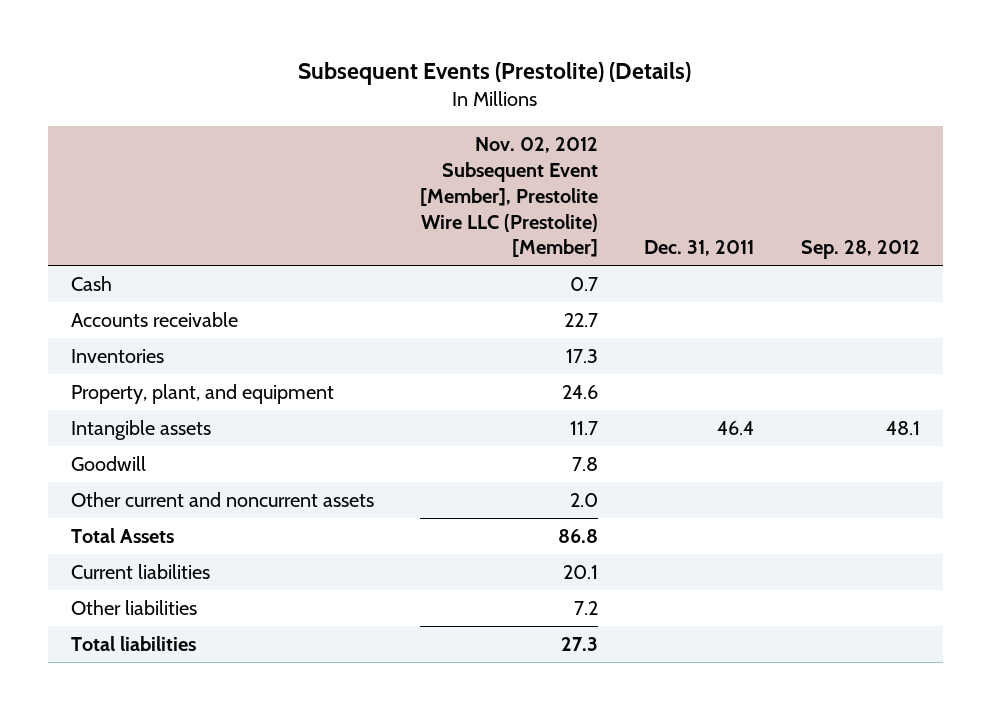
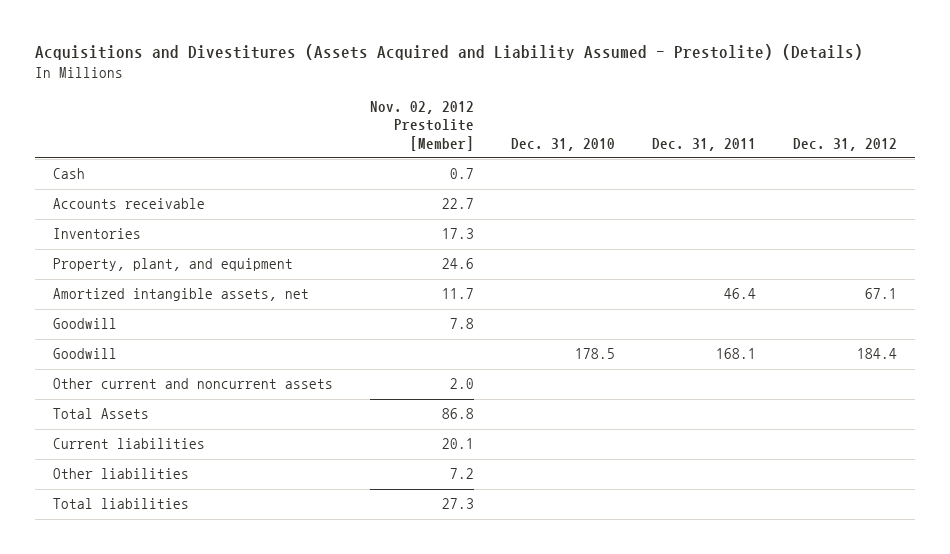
- Subsequent Events (Prestolite) (Details)
+ Acquisitions and Divestitures (Assets Acquired and Liability Assumed - Prestolite) (Details)
- | Nov. 02, 2012 Subsequent Event [Member], Prestolite Wire LLC (Prestolite) [Member] | Dec. 31, 2011 | Sep. 28, 2012
+ | Nov. 02, 2012 Prestolite [Member] | Dec. 31, 2010 | Dec. 31, 2011 | Dec. 31, 2012
- Intangible assets | 11.7 | 46.4 | 48.1
+ Amortized intangible assets, net | 11.7 | | 46.4 | 67.1
+ Goodwill | | 178.5 | 168.1 | 184.4

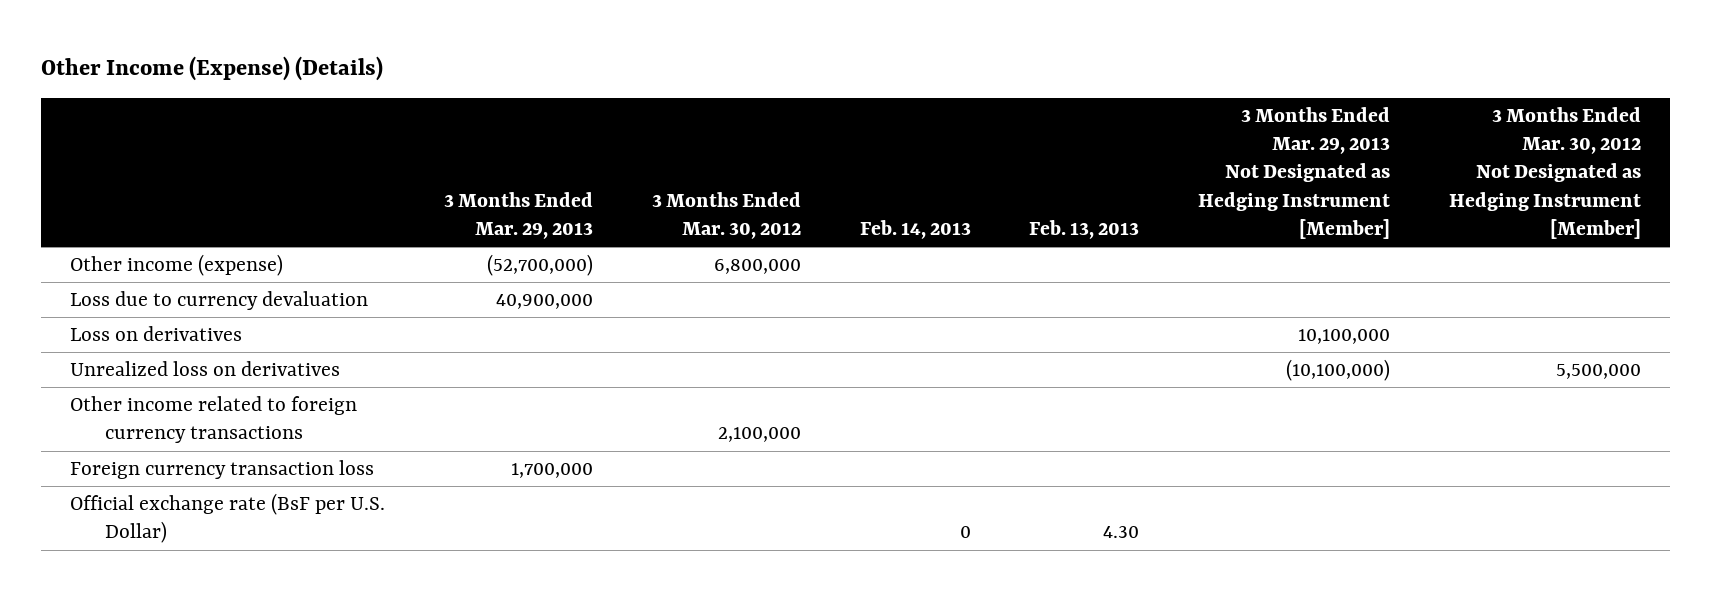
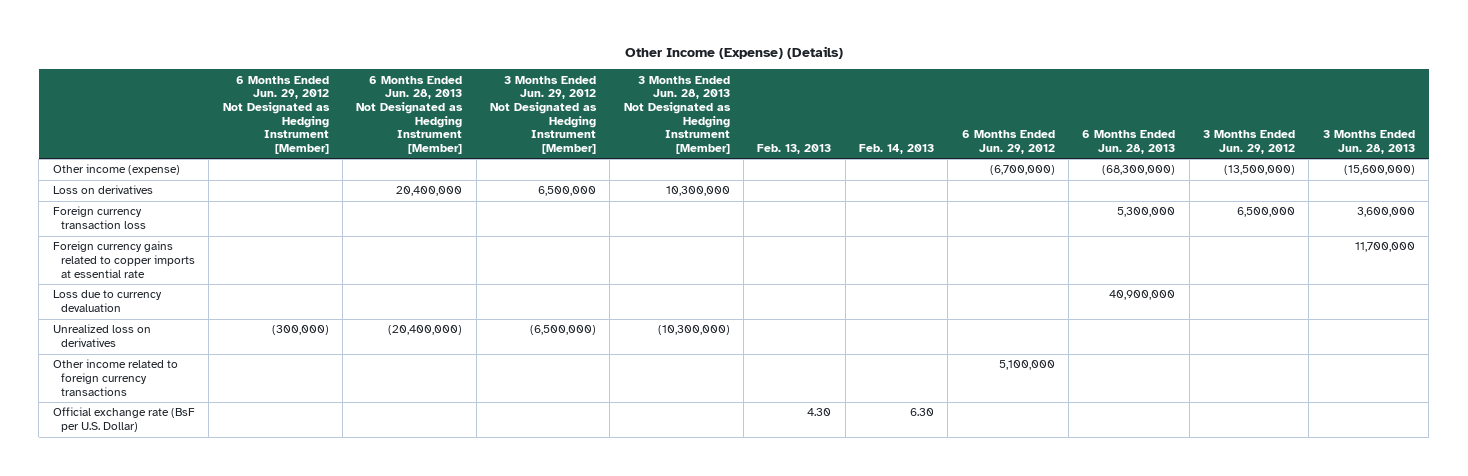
- | 3 Months Ended Mar. 29, 2013 | 3 Months Ended Mar. 30, 2012 | Feb. 14, 2013 | Feb. 13, 2013 | 3 Months Ended Mar. 29, 2013 Not Designated as Hedging Instrument [Member] | 3 Months Ended Mar. 30, 2012 Not Designated as Hedging Instrument [Member]
+ | 6 Months Ended Jun. 29, 2012 Not Designated as Hedging Instrument [Member] | 6 Months Ended Jun. 28, 2013 Not Designated as Hedging Instrument [Member] | 3 Months Ended Jun. 29, 2012 Not Designated as Hedging Instrument [Member] | 3 Months Ended Jun. 28, 2013 Not Designated as Hedging Instrument [Member] | Feb. 13, 2013 | Feb. 14, 2013 | 6 Months Ended Jun. 29, 2012 | 6 Months Ended Jun. 28, 2013 | 3 Months Ended Jun. 29, 2012 | 3 Months Ended Jun. 28, 2013
moved up: Foreign currency transaction loss | | | | | | | | 5,300,000 | 6,500,000 | 3,600,000
+ Foreign currency gains related to copper imports at essential rate | | | | | | | | | | 11,700,000
moved down: Loss due to currency devaluation | | | | | | | | 40,900,000 | |
- Official exchange rate (BsF per U.S. Dollar) | | | 0 | 4.30 | |
+ Official exchange rate (BsF per U.S. Dollar) | | | | | 4.30 | 6.30 | | | |

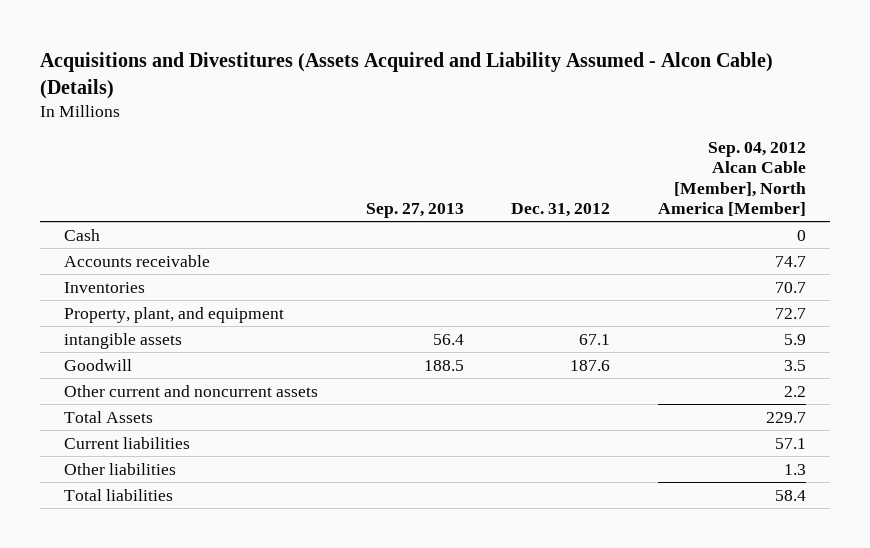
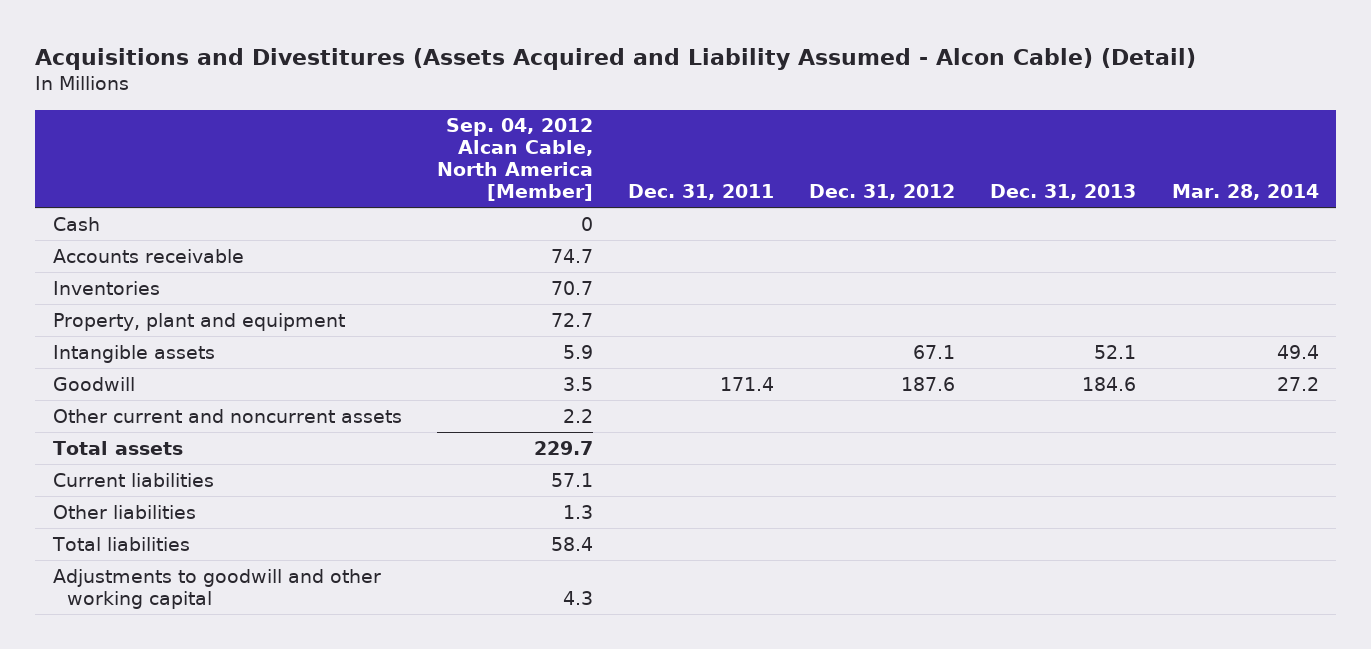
- Acquisitions and Divestitures (Assets Acquired and Liability Assumed - Alcon Cable) (Details)
+ Acquisitions and Divestitures (Assets Acquired and Liability Assumed - Alcon Cable) (Detail)
- | Sep. 27, 2013 | Dec. 31, 2012 | Sep. 04, 2012 Alcan Cable [Member], North America [Member]
+ | Sep. 04, 2012 Alcan Cable, North America [Member] | Dec. 31, 2011 | Dec. 31, 2012 | Dec. 31, 2013 | Mar. 28, 2014
- Property, plant, and equipment | | | 72.7
- intangible assets | 56.4 | 67.1 | 5.9
+ Property, plant and equipment | 72.7 | | | |
+ Intangible assets | 5.9 | | 67.1 | 52.1 | 49.4
- Total Assets | | | 229.7
+ Total assets | 229.7 | | | |
+ Adjustments to goodwill and other working capital | 4.3 | | | |

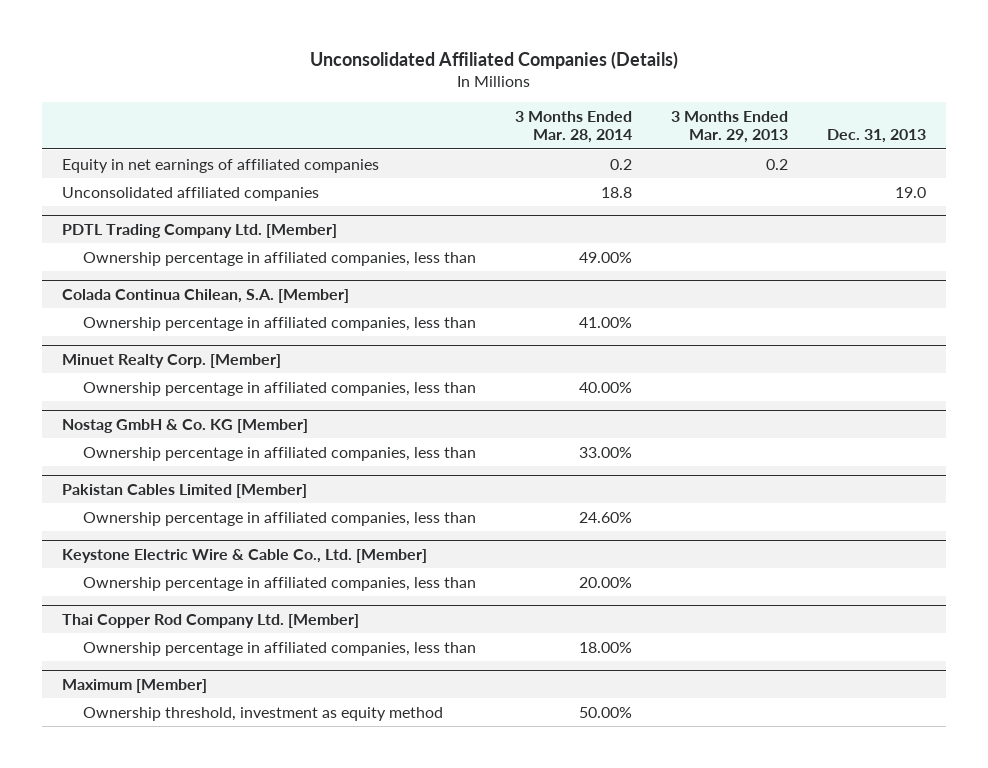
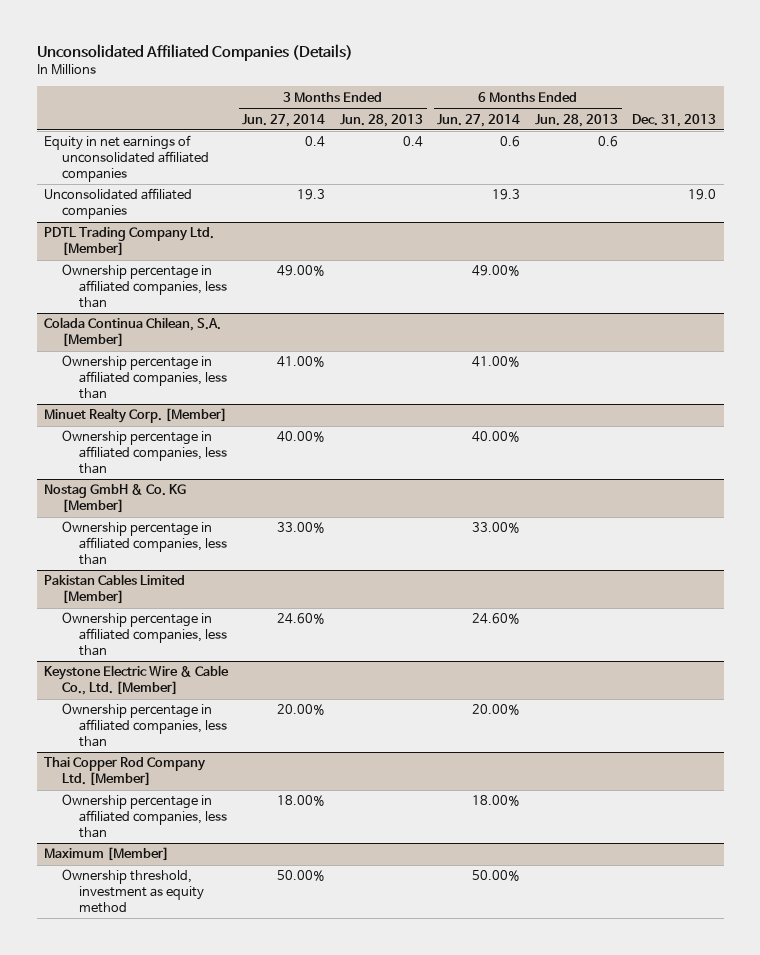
- | 3 Months Ended Mar. 28, 2014 | 3 Months Ended Mar. 29, 2013 | Dec. 31, 2013
+ | 3 Months Ended Jun. 27, 2014 | 3 Months Ended Jun. 28, 2013 | 6 Months Ended Jun. 27, 2014 | 6 Months Ended Jun. 28, 2013 | Dec. 31, 2013
- Equity in net earnings of affiliated companies | 0.2 | 0.2 |
+ Equity in net earnings of unconsolidated affiliated companies | 0.4 | 0.4 | 0.6 | 0.6 |

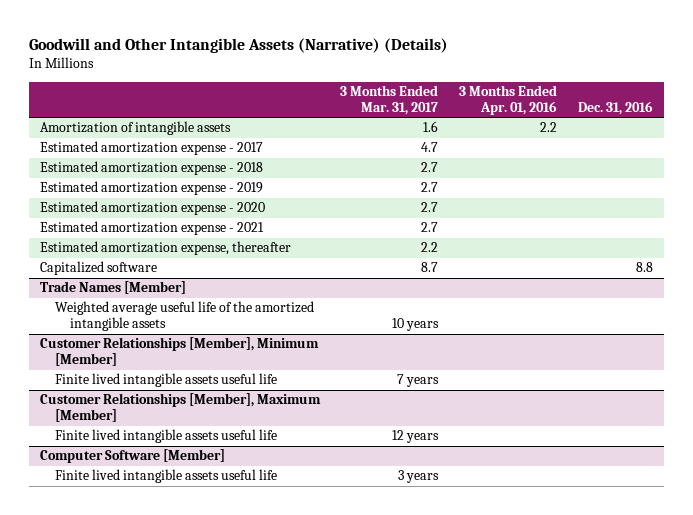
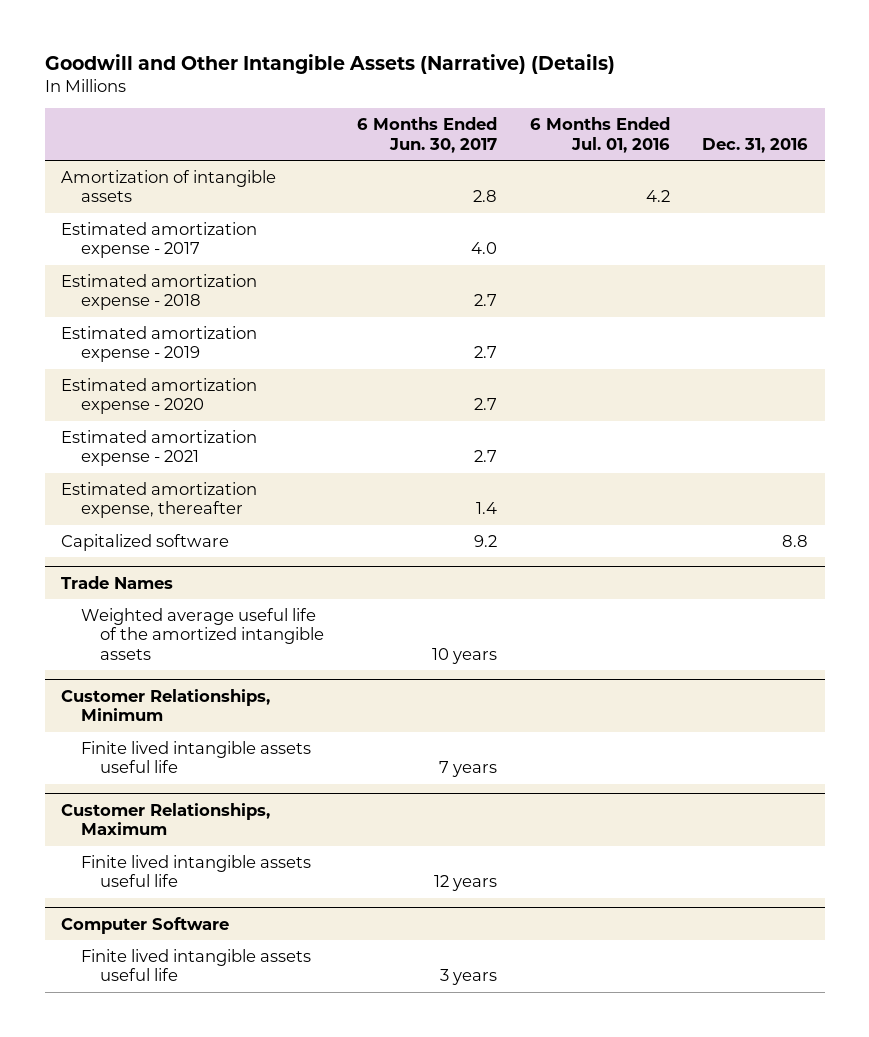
- | 3 Months Ended Mar. 31, 2017 | 3 Months Ended Apr. 01, 2016 | Dec. 31, 2016
+ | 6 Months Ended Jun. 30, 2017 | 6 Months Ended Jul. 01, 2016 | Dec. 31, 2016
- Trade Names [Member]
+ Trade Names
- Customer Relationships [Member], Minimum [Member]
+ Customer Relationships, Minimum
- Customer Relationships [Member], Maximum [Member]
+ Customer Relationships, Maximum
- Computer Software [Member]
+ Computer Software

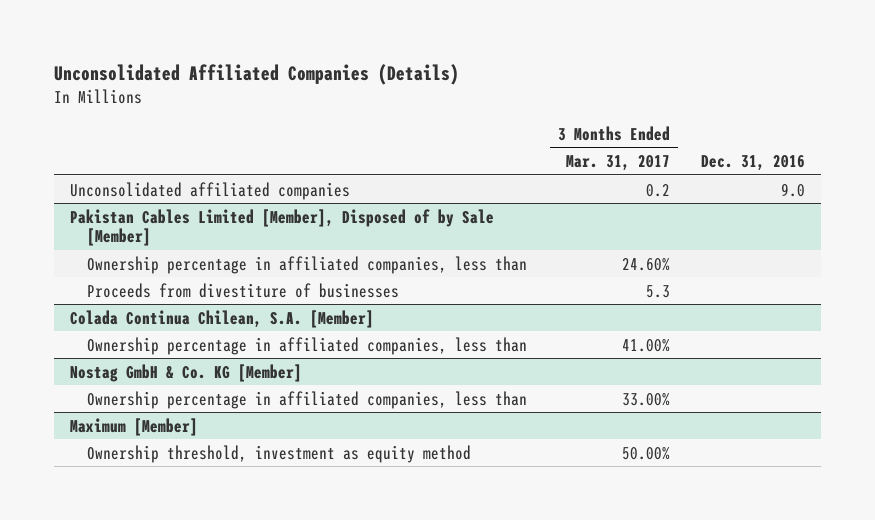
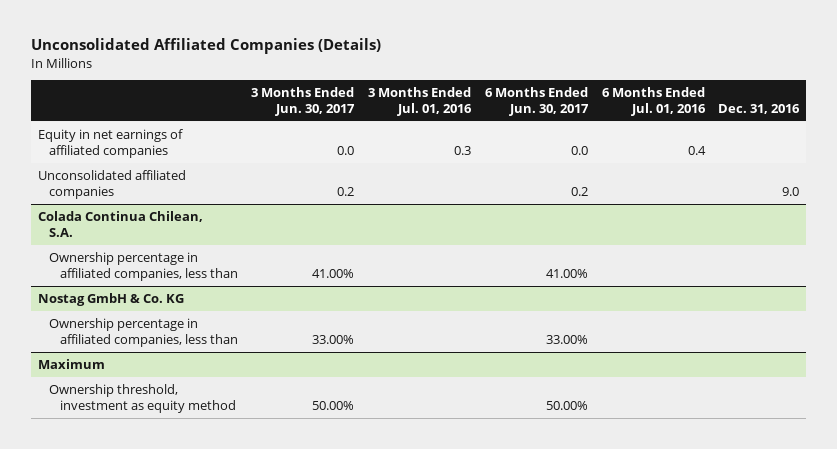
- | 3 Months Ended Mar. 31, 2017 | Dec. 31, 2016
+ | 3 Months Ended Jun. 30, 2017 | 3 Months Ended Jul. 01, 2016 | 6 Months Ended Jun. 30, 2017 | 6 Months Ended Jul. 01, 2016 | Dec. 31, 2016
+ Equity in net earnings of affiliated companies | 0.0 | 0.3 | 0.0 | 0.4 |
- Pakistan Cables Limited [Member], Disposed of by Sale [Member]
- Ownership percentage in affiliated companies, less than | 24.60% |
- Proceeds from divestiture of businesses | 5.3 |
- Colada Continua Chilean, S.A. [Member]
+ Colada Continua Chilean, S.A.
- Nostag GmbH & Co. KG [Member]
+ Nostag GmbH & Co. KG
- Maximum [Member]
+ Maximum

